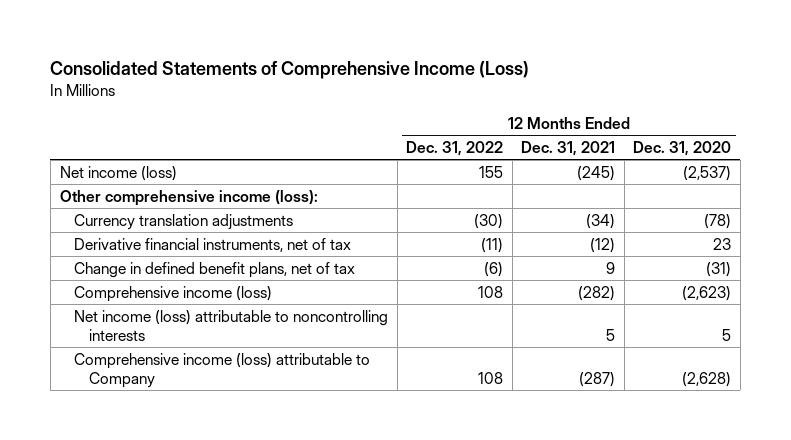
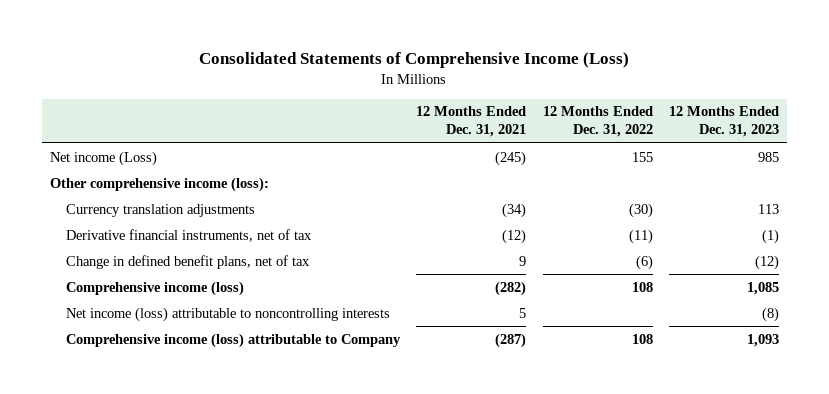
- | 12 Months Ended Dec. 31, 2022 | 12 Months Ended Dec. 31, 2021 | 12 Months Ended Dec. 31, 2020
+ | 12 Months Ended Dec. 31, 2021 | 12 Months Ended Dec. 31, 2022 | 12 Months Ended Dec. 31, 2023
- Net income (loss) | 155 | (245) | (2,537)
+ Net income (Loss) | (245) | 155 | 985

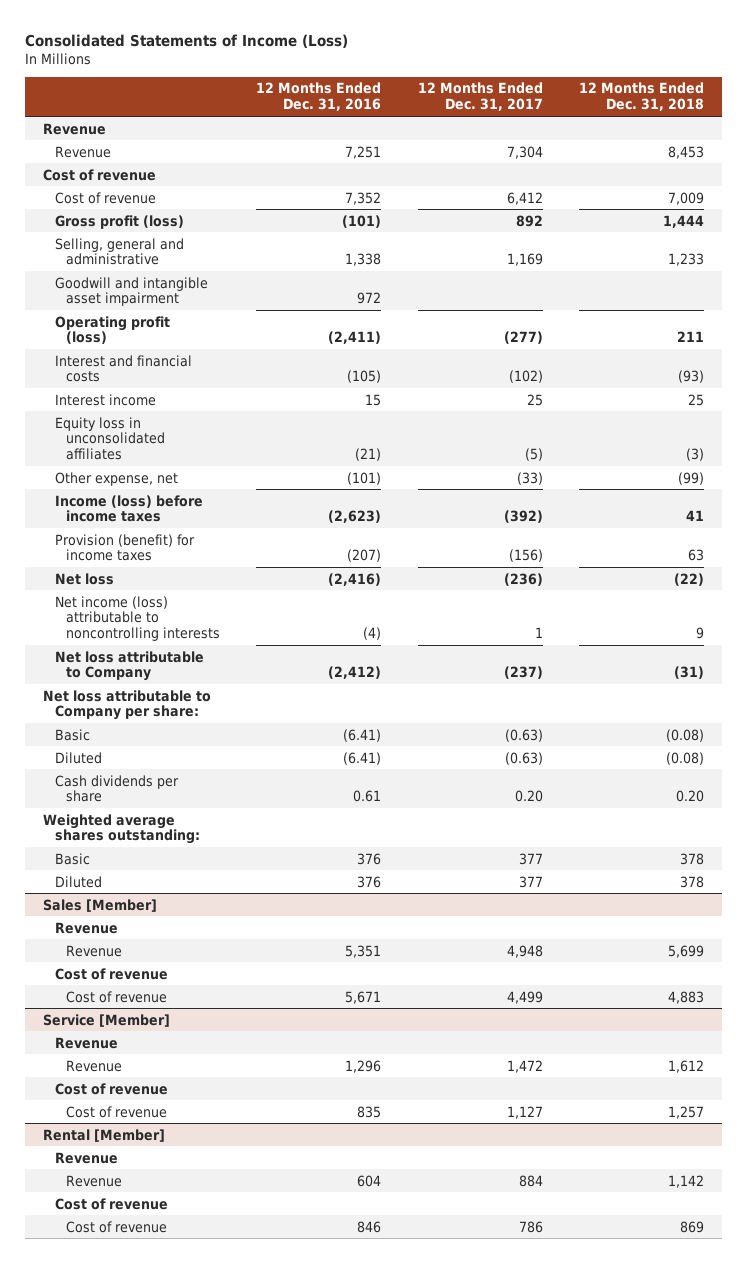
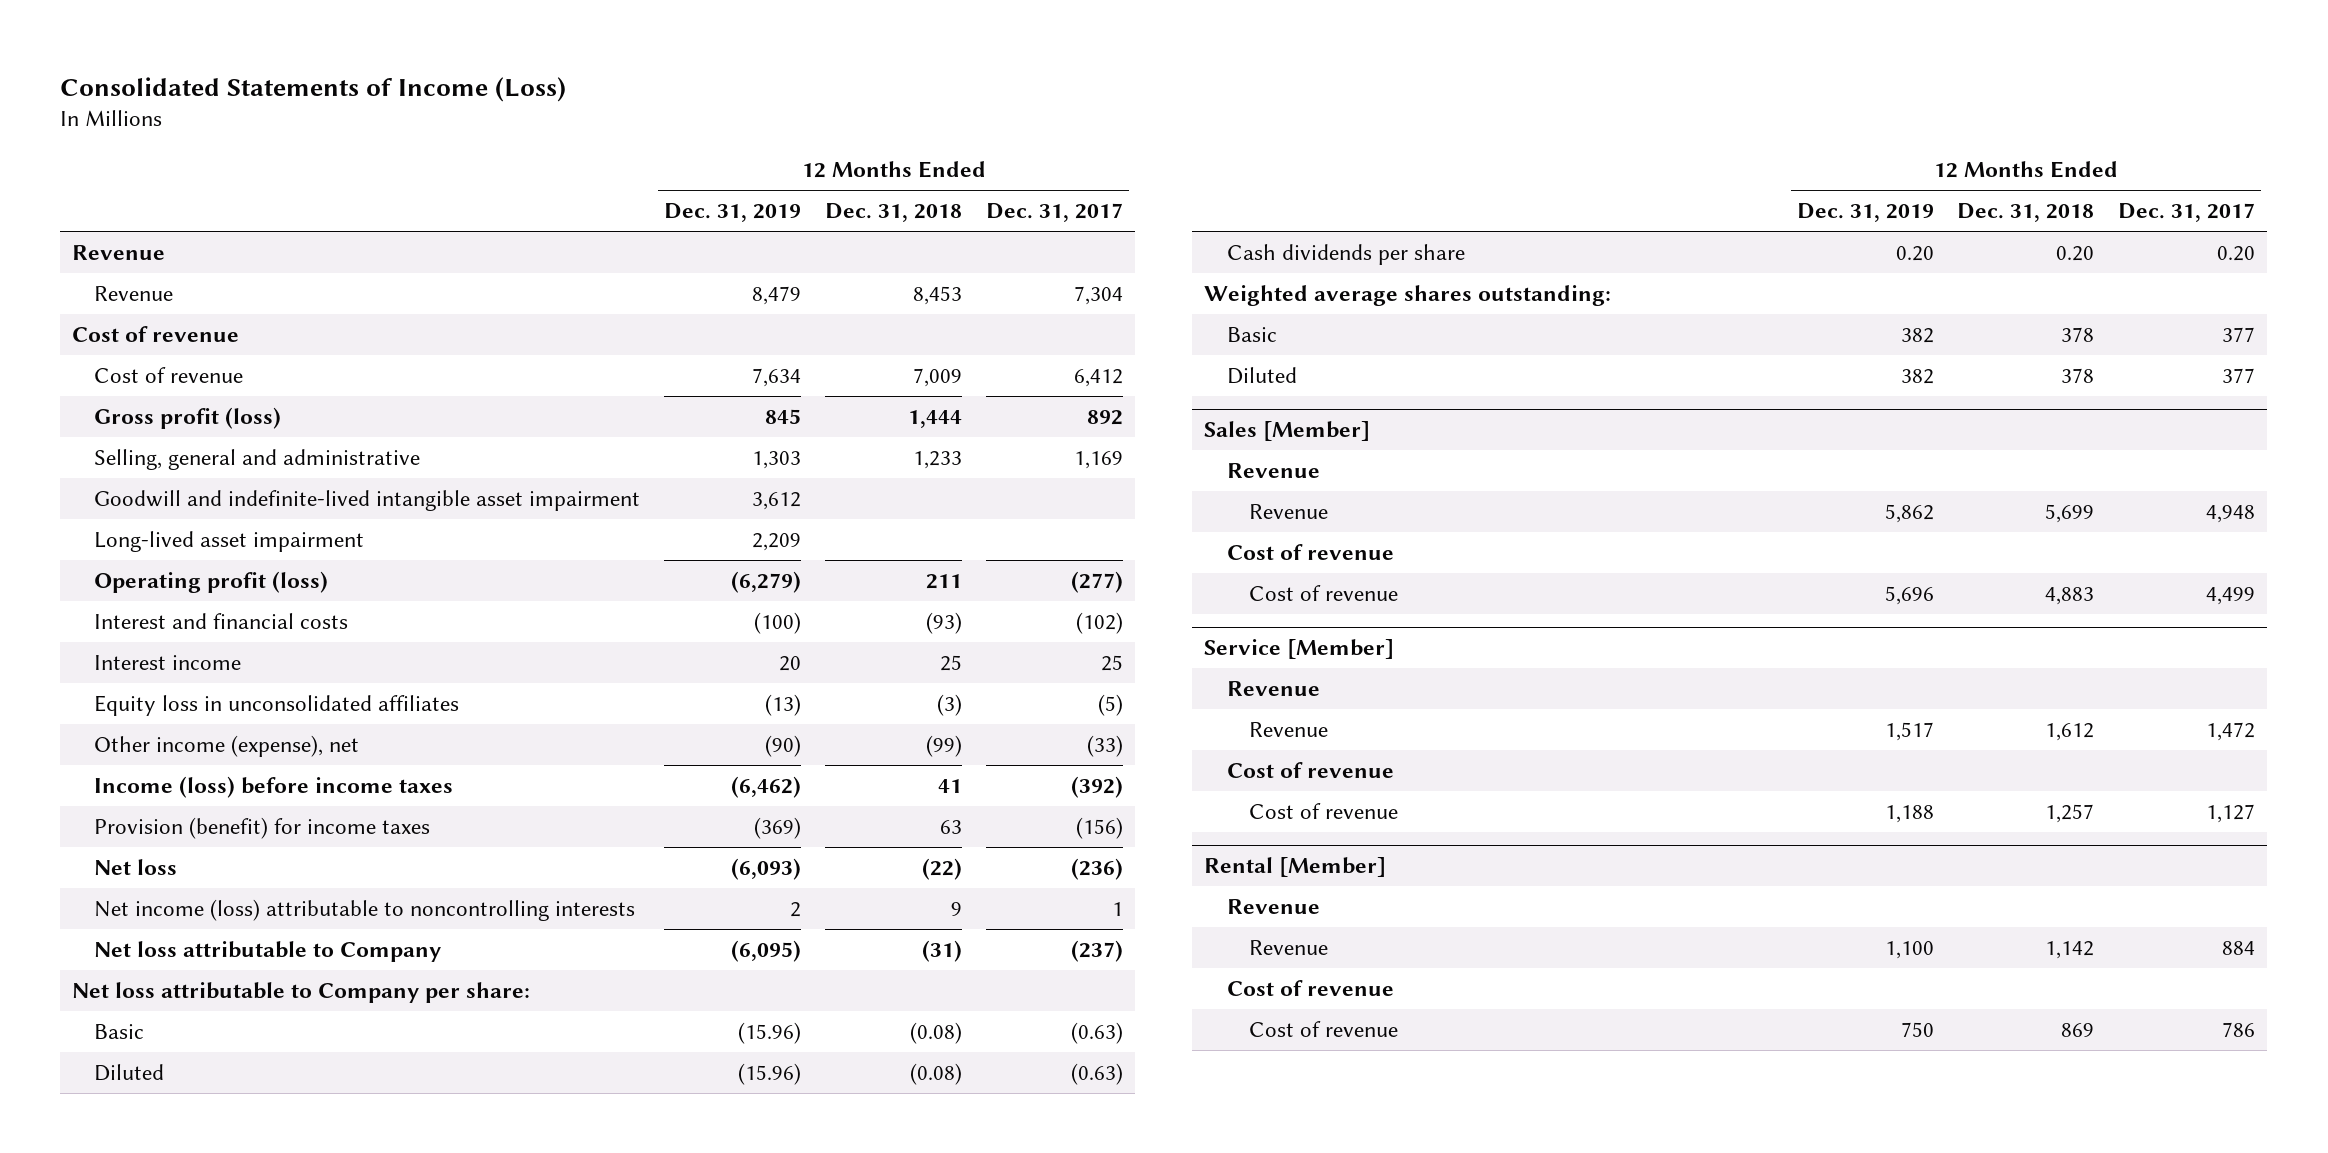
- | 12 Months Ended Dec. 31, 2016 | 12 Months Ended Dec. 31, 2017 | 12 Months Ended Dec. 31, 2018
+ | 12 Months Ended Dec. 31, 2019 | 12 Months Ended Dec. 31, 2018 | 12 Months Ended Dec. 31, 2017
- Goodwill and intangible asset impairment | 972 | |
+ Goodwill and indefinite-lived intangible asset impairment | 3,612 | |
+ Long-lived asset impairment | 2,209 | |
- Other expense, net | (101) | (33) | (99)
+ Other income (expense), net | (90) | (99) | (33)

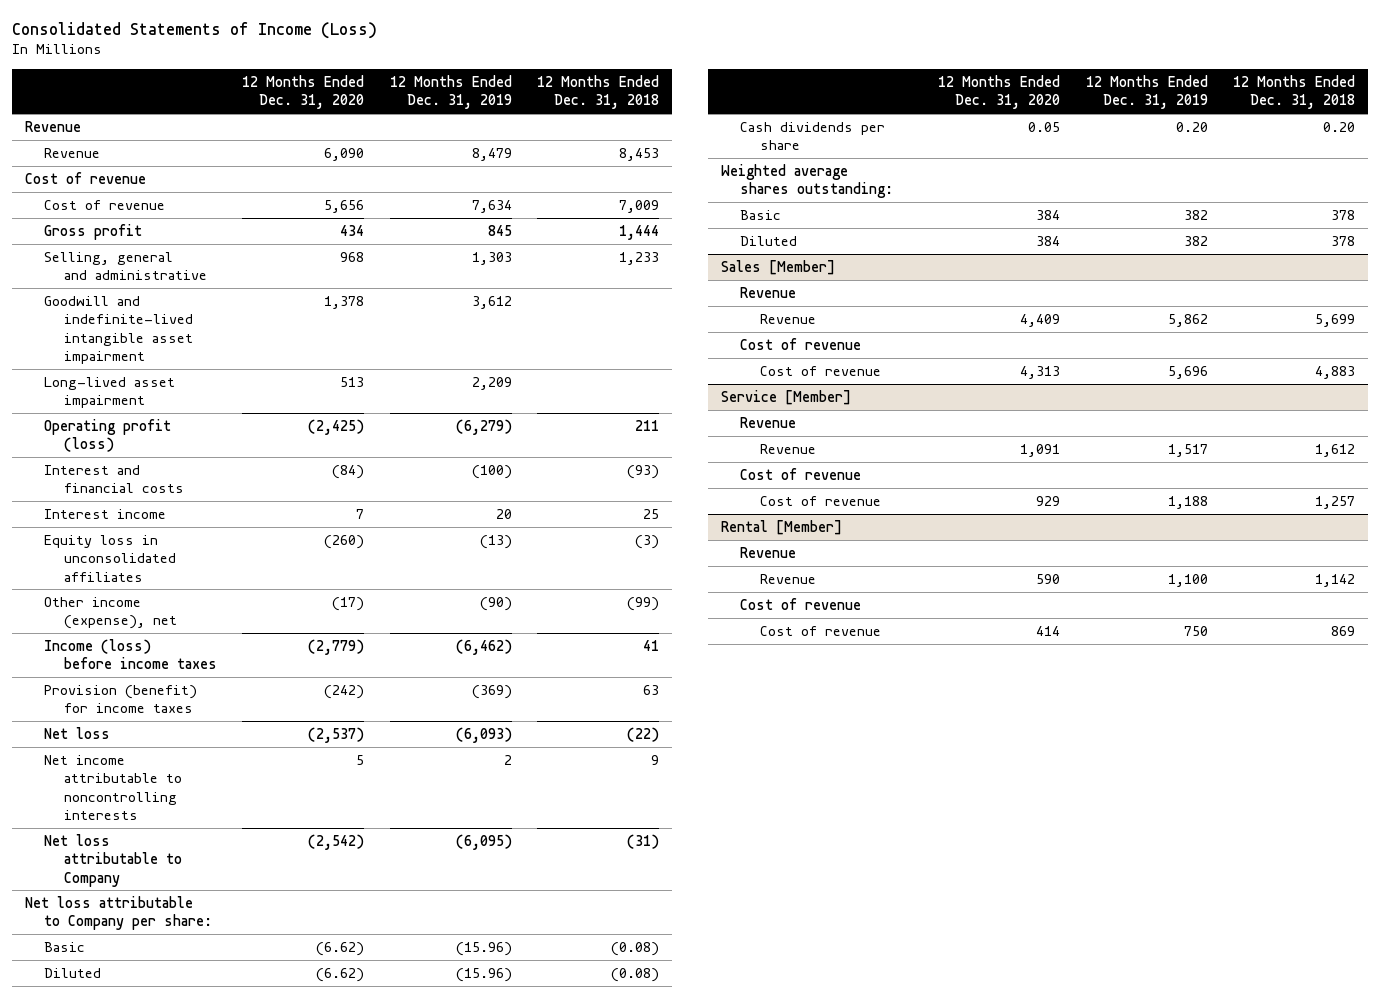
- | 12 Months Ended Dec. 31, 2019 | 12 Months Ended Dec. 31, 2018 | 12 Months Ended Dec. 31, 2017
+ | 12 Months Ended Dec. 31, 2020 | 12 Months Ended Dec. 31, 2019 | 12 Months Ended Dec. 31, 2018
- Gross profit (loss) | 845 | 1,444 | 892
+ Gross profit | 434 | 845 | 1,444
- Net income (loss) attributable to noncontrolling interests | 2 | 9 | 1
+ Net income attributable to noncontrolling interests | 5 | 2 | 9

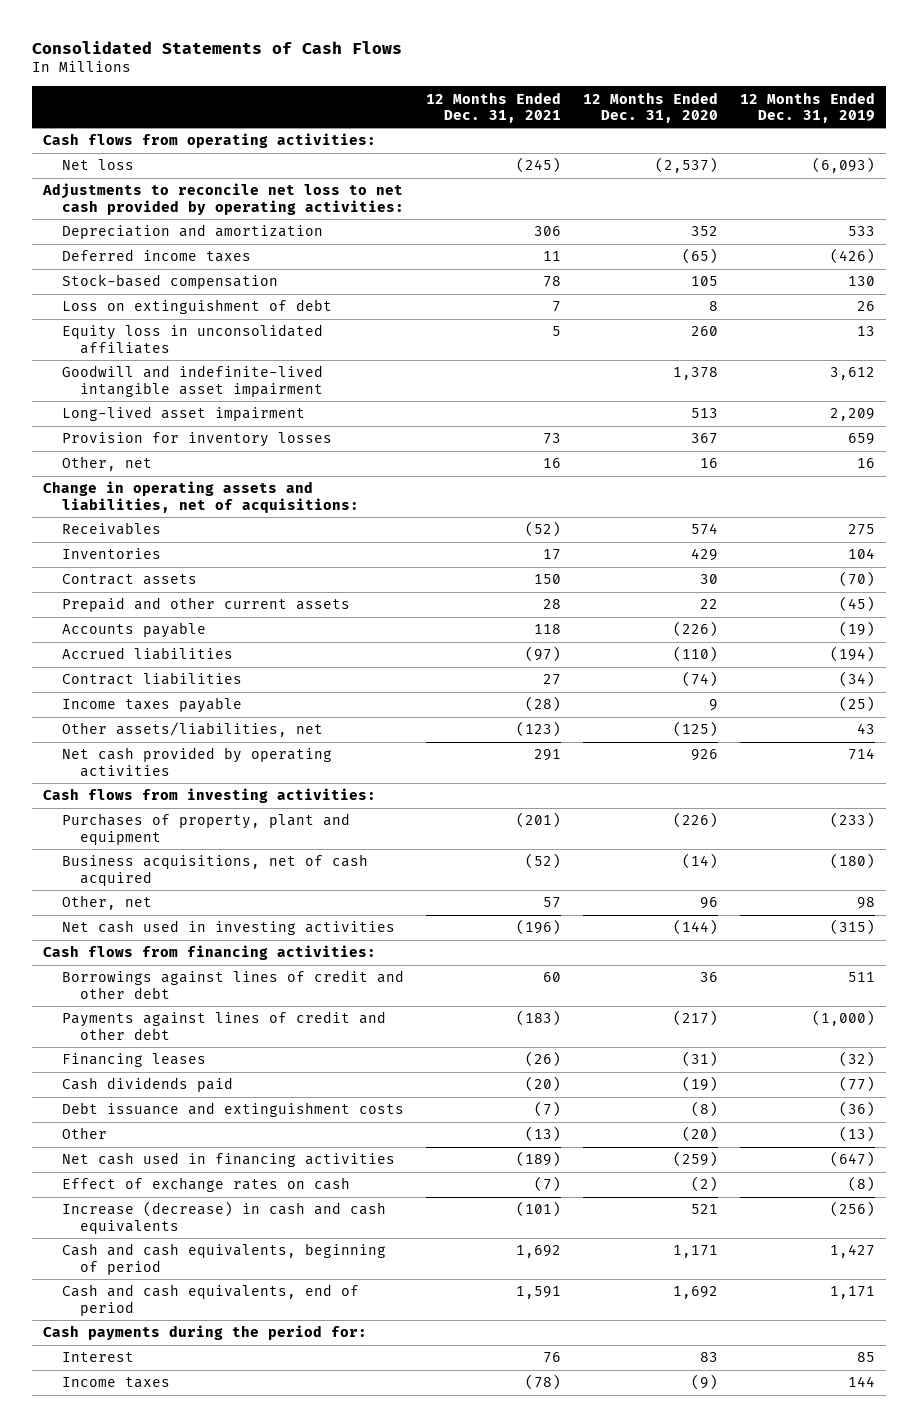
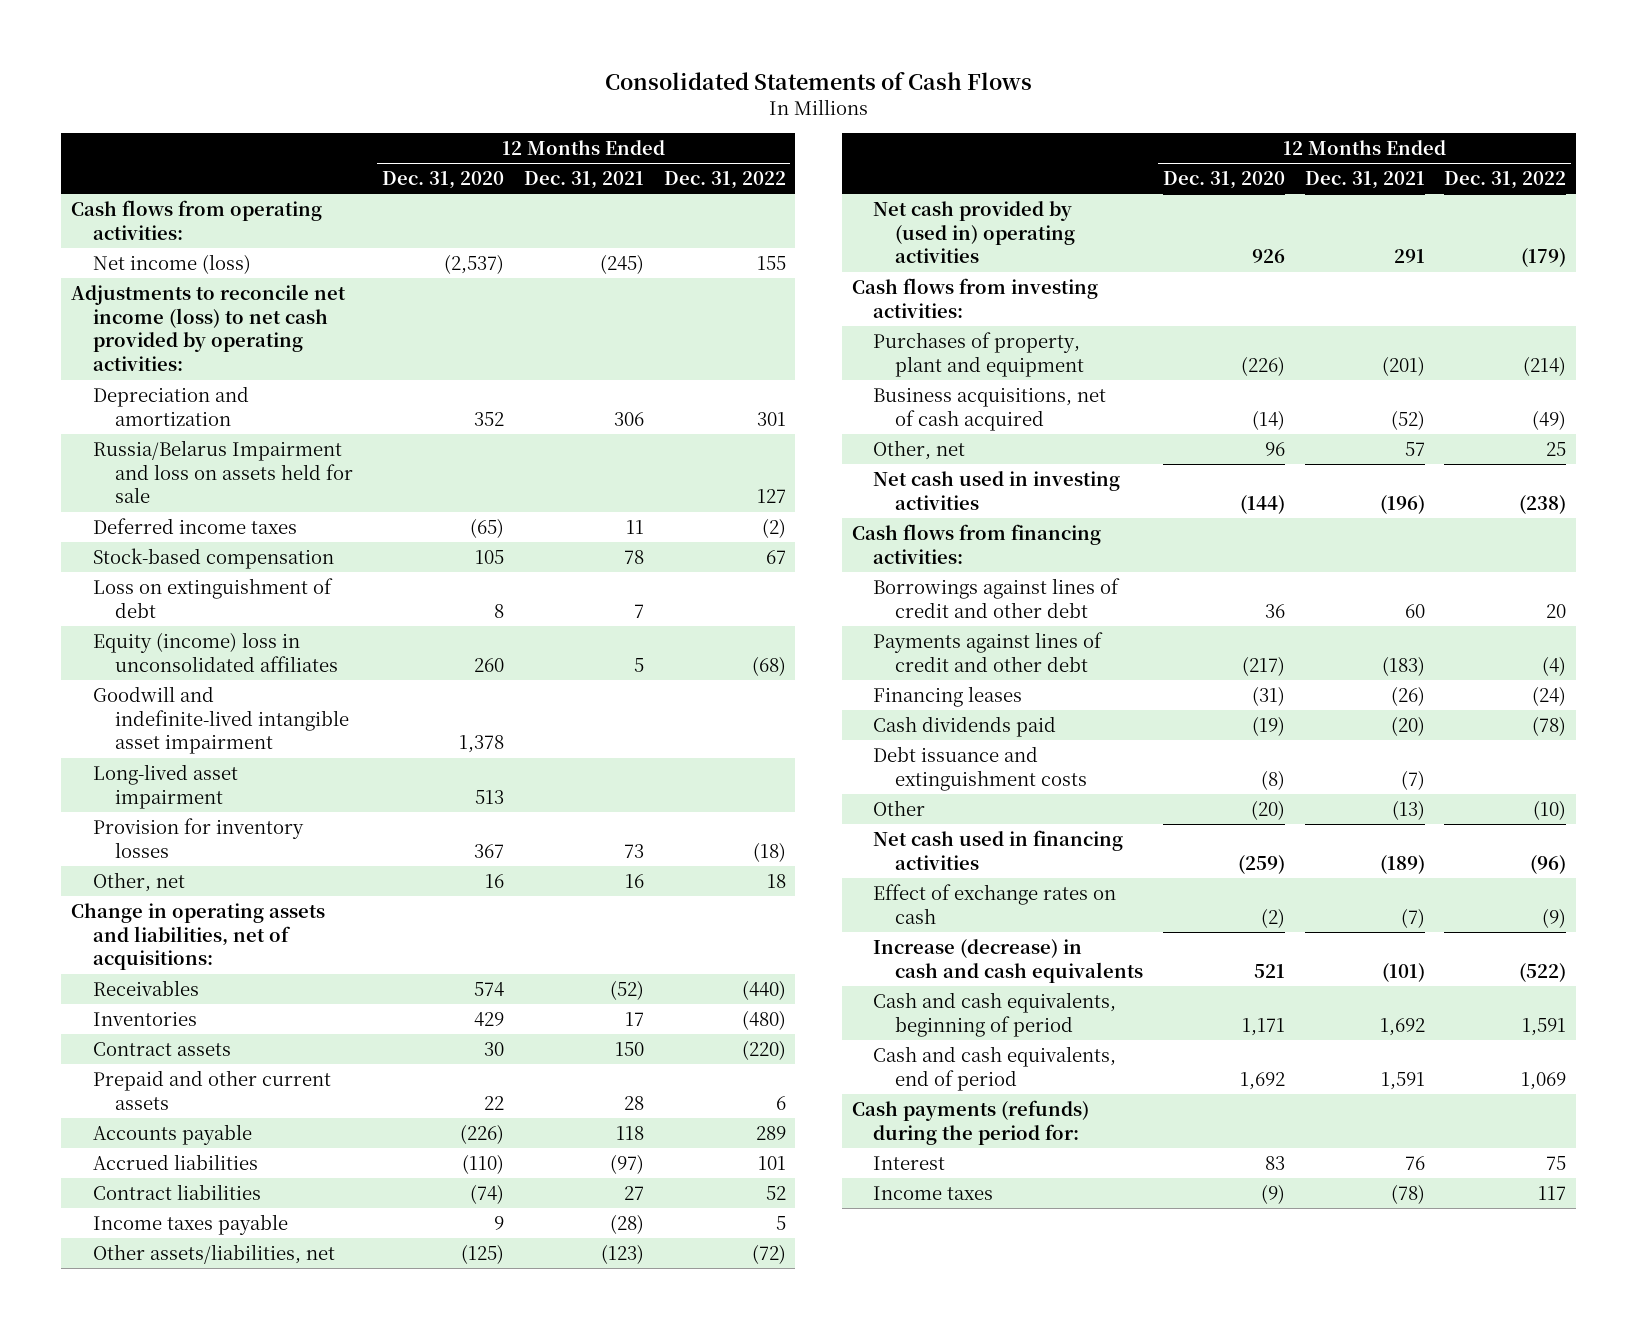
- | 12 Months Ended Dec. 31, 2021 | 12 Months Ended Dec. 31, 2020 | 12 Months Ended Dec. 31, 2019
+ | 12 Months Ended Dec. 31, 2020 | 12 Months Ended Dec. 31, 2021 | 12 Months Ended Dec. 31, 2022
- Net loss | (245) | (2,537) | (6,093)
- Adjustments to reconcile net loss to net cash provided by operating activities:
+ Net income (loss) | (2,537) | (245) | 155
+ Adjustments to reconcile net income (loss) to net cash provided by operating activities:
+ Russia/Belarus Impairment and loss on assets held for sale | | | 127
- Equity loss in unconsolidated affiliates | 5 | 260 | 13
+ Equity (income) loss in unconsolidated affiliates | 260 | 5 | (68)
- Net cash provided by operating activities | 291 | 926 | 714
+ Net cash provided by (used in) operating activities | 926 | 291 | (179)
- Cash payments during the period for:
+ Cash payments (refunds) during the period for:

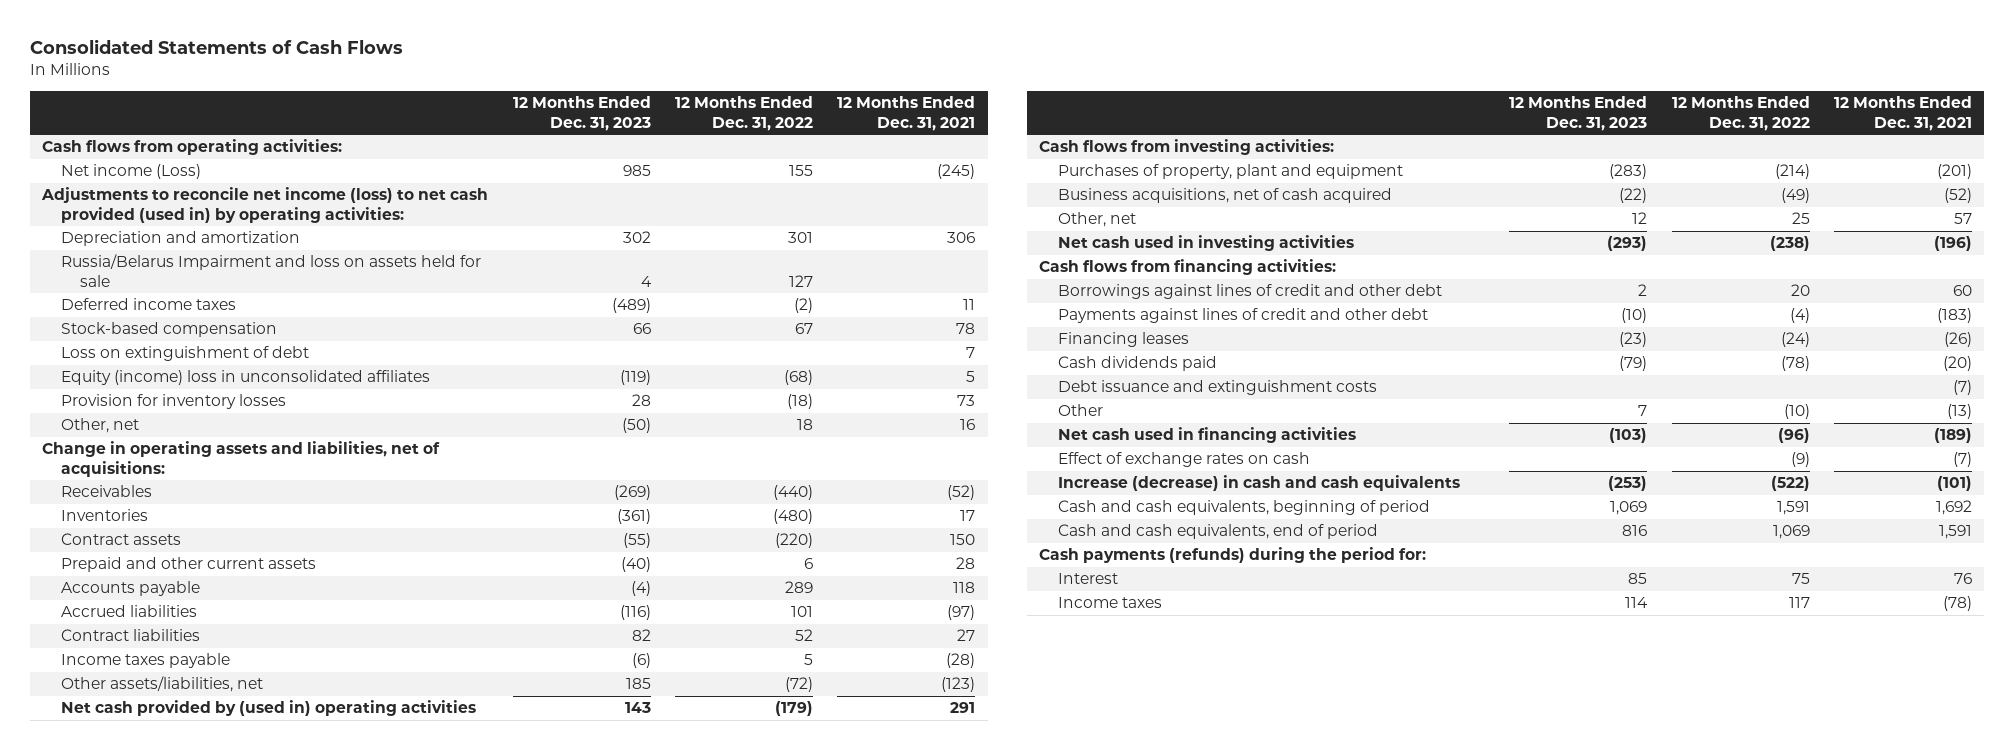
- | 12 Months Ended Dec. 31, 2020 | 12 Months Ended Dec. 31, 2021 | 12 Months Ended Dec. 31, 2022
+ | 12 Months Ended Dec. 31, 2023 | 12 Months Ended Dec. 31, 2022 | 12 Months Ended Dec. 31, 2021
- Net income (loss) | (2,537) | (245) | 155
- Adjustments to reconcile net income (loss) to net cash provided by operating activities:
+ Net income (Loss) | 985 | 155 | (245)
+ Adjustments to reconcile net income (loss) to net cash provided (used in) by operating activities:
- Goodwill and indefinite-lived intangible asset impairment | 1,378 | |
- Long-lived asset impairment | 513 | |

